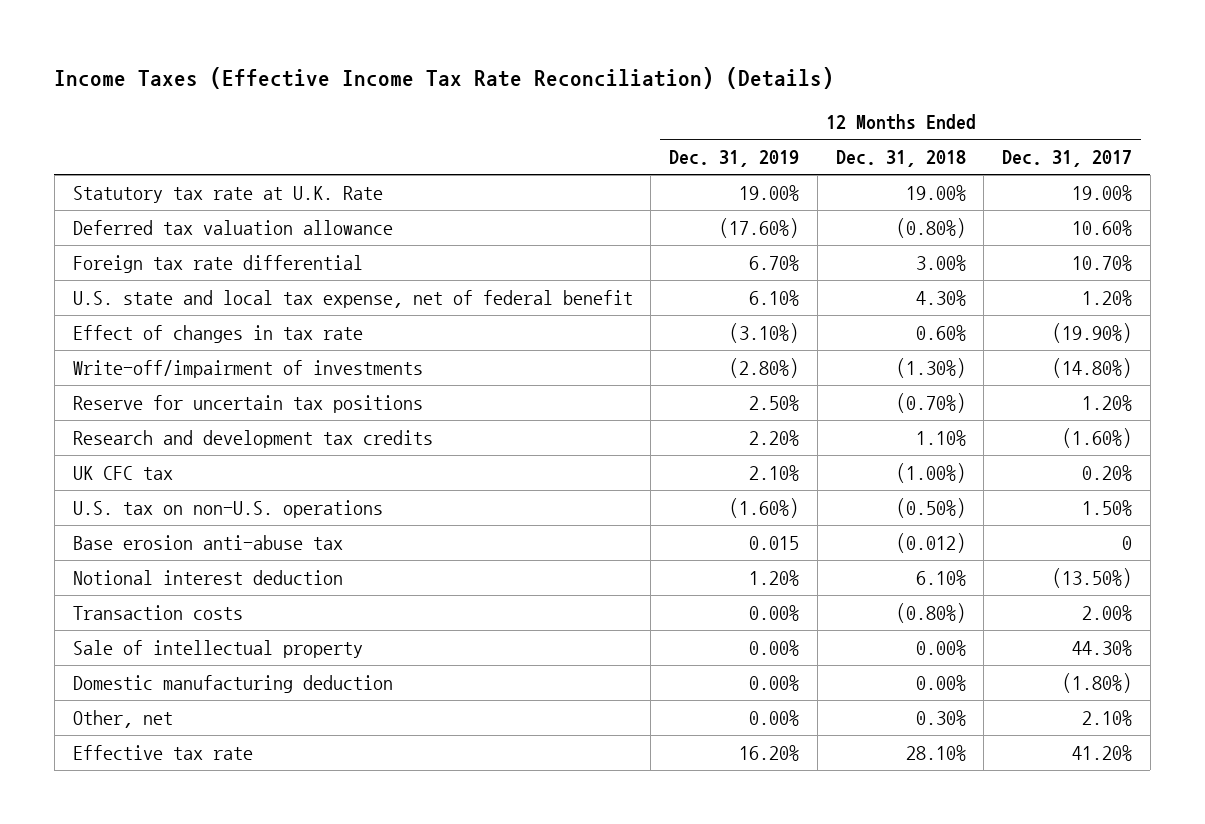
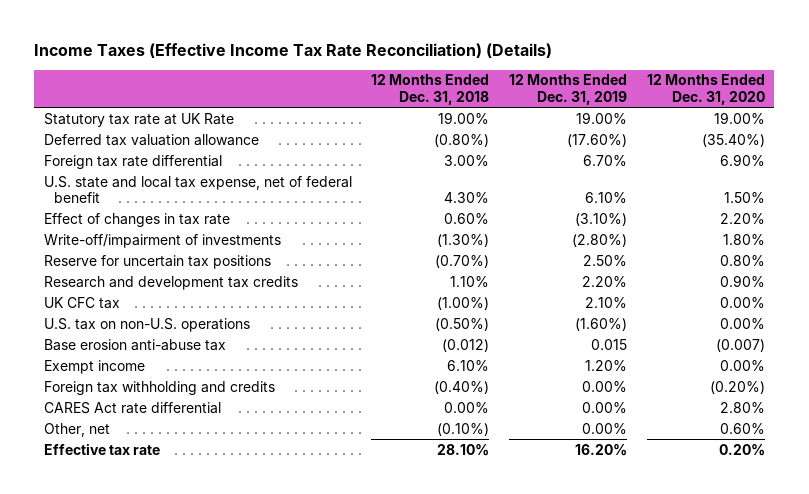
- | 12 Months Ended Dec. 31, 2019 | 12 Months Ended Dec. 31, 2018 | 12 Months Ended Dec. 31, 2017
+ | 12 Months Ended Dec. 31, 2018 | 12 Months Ended Dec. 31, 2019 | 12 Months Ended Dec. 31, 2020
- Statutory tax rate at U.K. Rate | 19.00% | 19.00% | 19.00%
+ Statutory tax rate at UK Rate | 19.00% | 19.00% | 19.00%
- Notional interest deduction | 1.20% | 6.10% | (13.50%)
- Transaction costs | 0.00% | (0.80%) | 2.00%
- Sale of intellectual property | 0.00% | 0.00% | 44.30%
- Domestic manufacturing deduction | 0.00% | 0.00% | (1.80%)
- Other, net | 0.00% | 0.30% | 2.10%
+ Exempt income | 6.10% | 1.20% | 0.00%
+ Foreign tax withholding and credits | (0.40%) | 0.00% | (0.20%)
+ CARES Act rate differential | 0.00% | 0.00% | 2.80%
+ Other, net | (0.10%) | 0.00% | 0.60%

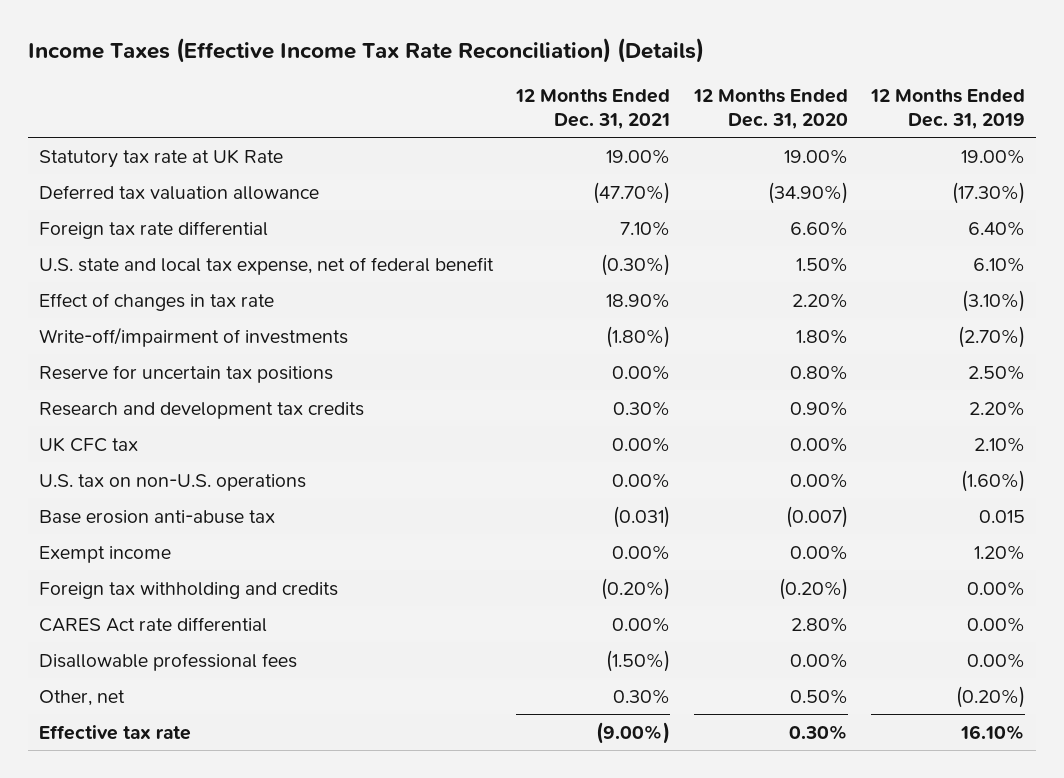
- | 12 Months Ended Dec. 31, 2018 | 12 Months Ended Dec. 31, 2019 | 12 Months Ended Dec. 31, 2020
+ | 12 Months Ended Dec. 31, 2021 | 12 Months Ended Dec. 31, 2020 | 12 Months Ended Dec. 31, 2019
- Deferred tax valuation allowance | (0.80%) | (17.60%) | (35.40%)
- Foreign tax rate differential | 3.00% | 6.70% | 6.90%
+ Deferred tax valuation allowance | (47.70%) | (34.90%) | (17.30%)
+ Foreign tax rate differential | 7.10% | 6.60% | 6.40%
- Write-off/impairment of investments | (1.30%) | (2.80%) | 1.80%
+ Write-off/impairment of investments | (1.80%) | 1.80% | (2.70%)
- Other, net | (0.10%) | 0.00% | 0.60%
- Effective tax rate | 28.10% | 16.20% | 0.20%
+ Disallowable professional fees | (1.50%) | 0.00% | 0.00%
+ Other, net | 0.30% | 0.50% | (0.20%)
+ Effective tax rate | (9.00%) | 0.30% | 16.10%

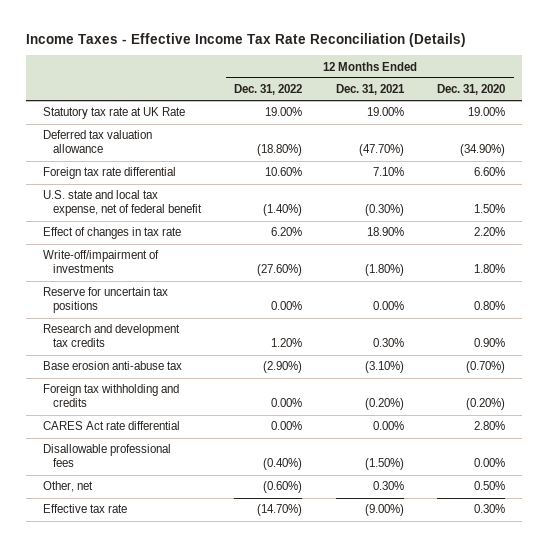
- Income Taxes (Effective Income Tax Rate Reconciliation) (Details)
+ Income Taxes - Effective Income Tax Rate Reconciliation (Details)
- | 12 Months Ended Dec. 31, 2021 | 12 Months Ended Dec. 31, 2020 | 12 Months Ended Dec. 31, 2019
+ | 12 Months Ended Dec. 31, 2022 | 12 Months Ended Dec. 31, 2021 | 12 Months Ended Dec. 31, 2020
- UK CFC tax | 0.00% | 0.00% | 2.10%
- U.S. tax on non-U.S. operations | 0.00% | 0.00% | (1.60%)
- Base erosion anti-abuse tax | (0.031) | (0.007) | 0.015
- Exempt income | 0.00% | 0.00% | 1.20%
+ Base erosion anti-abuse tax | (2.90%) | (3.10%) | (0.70%)

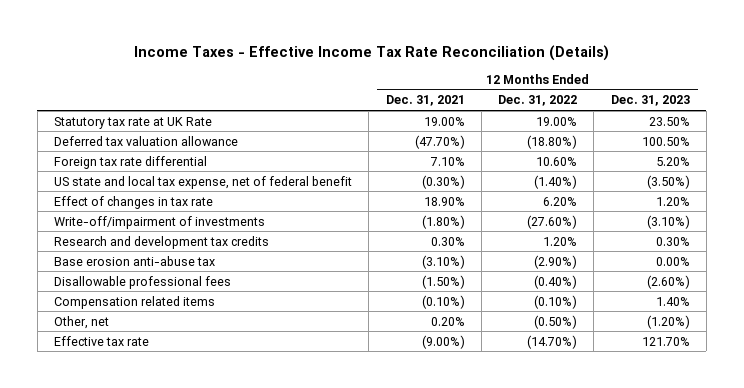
- | 12 Months Ended Dec. 31, 2022 | 12 Months Ended Dec. 31, 2021 | 12 Months Ended Dec. 31, 2020
+ | 12 Months Ended Dec. 31, 2021 | 12 Months Ended Dec. 31, 2022 | 12 Months Ended Dec. 31, 2023
- U.S. state and local tax expense, net of federal benefit | (1.40%) | (0.30%) | 1.50%
+ US state and local tax expense, net of federal benefit | (0.30%) | (1.40%) | (3.50%)
- Reserve for uncertain tax positions | 0.00% | 0.00% | 0.80%
- Foreign tax withholding and credits | 0.00% | (0.20%) | (0.20%)
- CARES Act rate differential | 0.00% | 0.00% | 2.80%
- Other, net | (0.60%) | 0.30% | 0.50%
+ Compensation related items | (0.10%) | (0.10%) | 1.40%
+ Other, net | 0.20% | (0.50%) | (1.20%)

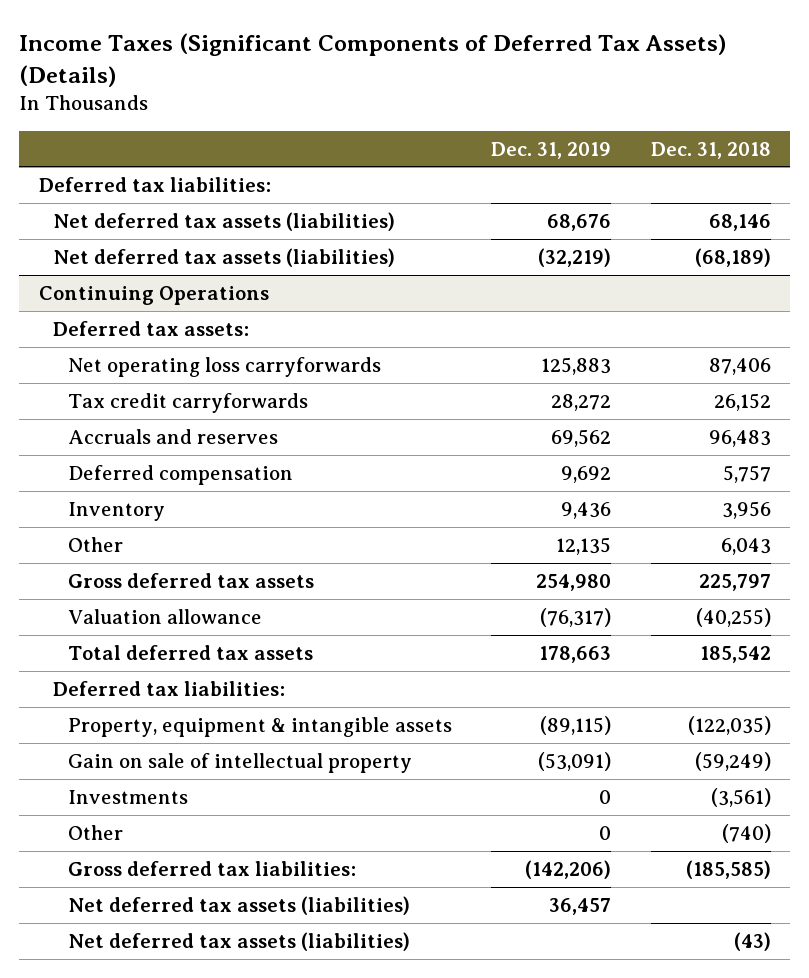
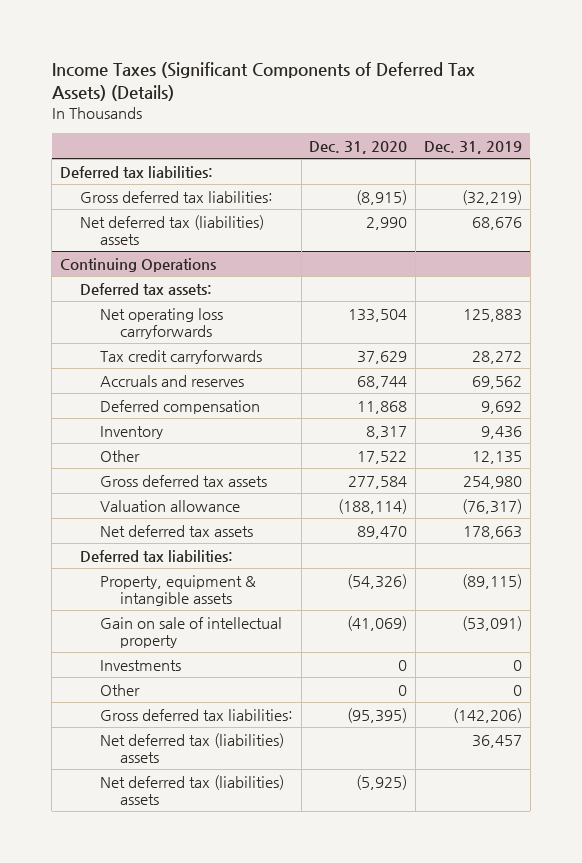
- | Dec. 31, 2019 | Dec. 31, 2018
+ | Dec. 31, 2020 | Dec. 31, 2019
- Net deferred tax assets (liabilities) | 68,676 | 68,146
- Net deferred tax assets (liabilities) | (32,219) | (68,189)
+ Gross deferred tax liabilities: | (8,915) | (32,219)
+ Net deferred tax (liabilities) assets | 2,990 | 68,676
@ Continuing Operations
- Total deferred tax assets | 178,663 | 185,542
+ Net deferred tax assets | 89,470 | 178,663
- Net deferred tax assets (liabilities) | 36,457 |
- Net deferred tax assets (liabilities) | | (43)
+ Net deferred tax (liabilities) assets | | 36,457
+ Net deferred tax (liabilities) assets | (5,925) |

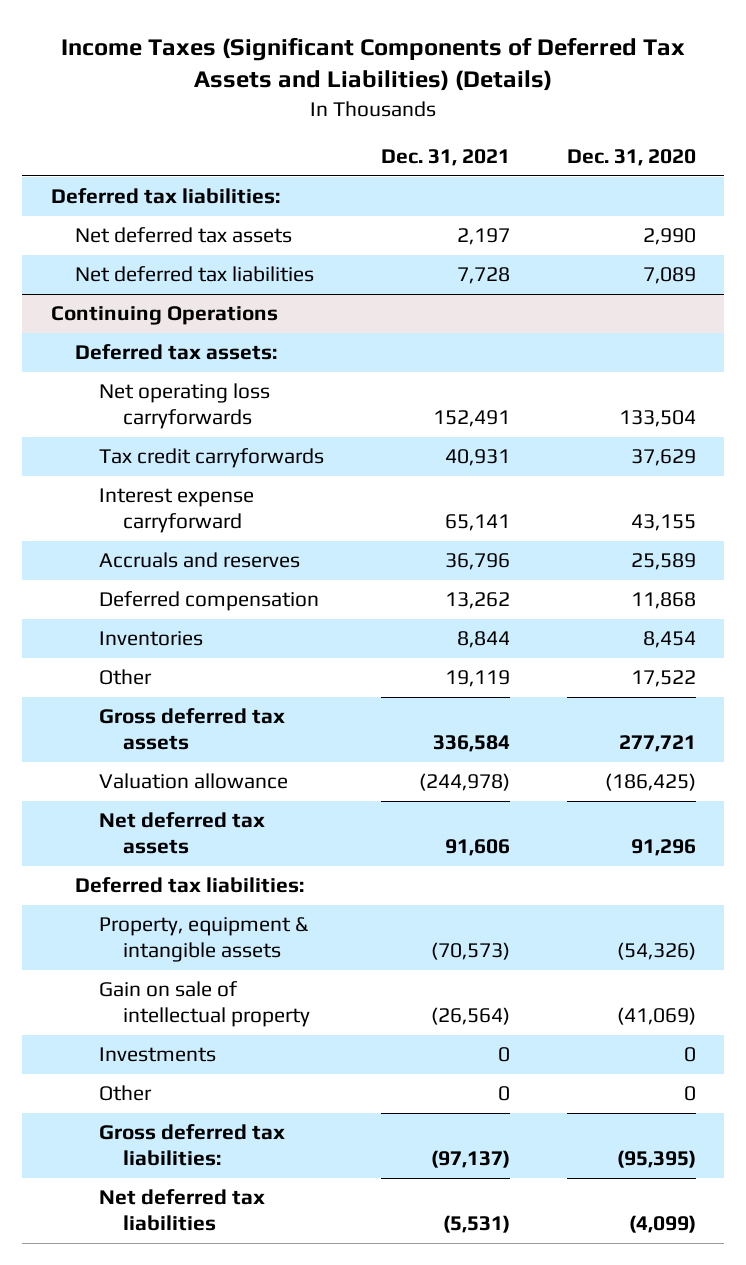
- Income Taxes (Significant Components of Deferred Tax Assets) (Details)
+ Income Taxes (Significant Components of Deferred Tax Assets and Liabilities) (Details)
- | Dec. 31, 2020 | Dec. 31, 2019
+ | Dec. 31, 2021 | Dec. 31, 2020
- Gross deferred tax liabilities: | (8,915) | (32,219)
- Net deferred tax (liabilities) assets | 2,990 | 68,676
+ Net deferred tax assets | 2,197 | 2,990
+ Net deferred tax liabilities | 7,728 | 7,089
@ Continuing Operations
- Accruals and reserves | 68,744 | 69,562
+ Interest expense carryforward | 65,141 | 43,155
+ Accruals and reserves | 36,796 | 25,589
- Inventory | 8,317 | 9,436
+ Inventories | 8,844 | 8,454
- Gross deferred tax assets | 277,584 | 254,980
- Valuation allowance | (188,114) | (76,317)
- Net deferred tax assets | 89,470 | 178,663
+ Gross deferred tax assets | 336,584 | 277,721
+ Valuation allowance | (244,978) | (186,425)
+ Net deferred tax assets | 91,606 | 91,296
- Net deferred tax (liabilities) assets | | 36,457
- Net deferred tax (liabilities) assets | (5,925) |
+ Net deferred tax liabilities | (5,531) | (4,099)

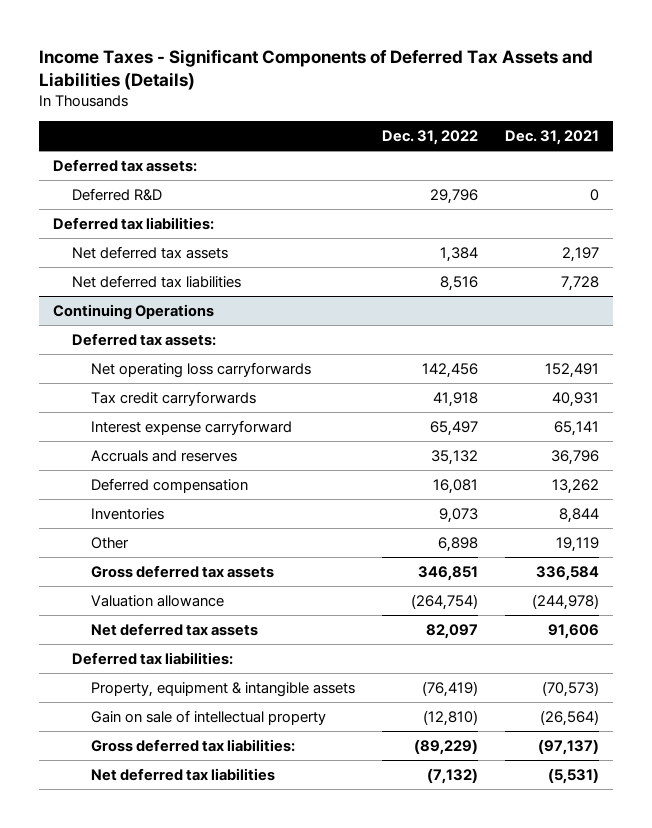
- Income Taxes (Significant Components of Deferred Tax Assets and Liabilities) (Details)
+ Income Taxes - Significant Components of Deferred Tax Assets and Liabilities (Details)
- | Dec. 31, 2021 | Dec. 31, 2020
+ | Dec. 31, 2022 | Dec. 31, 2021
+ Deferred tax assets:
+ Deferred R&D | 29,796 | 0
@ Continuing Operations
- Investments | 0 | 0
- Other | 0 | 0

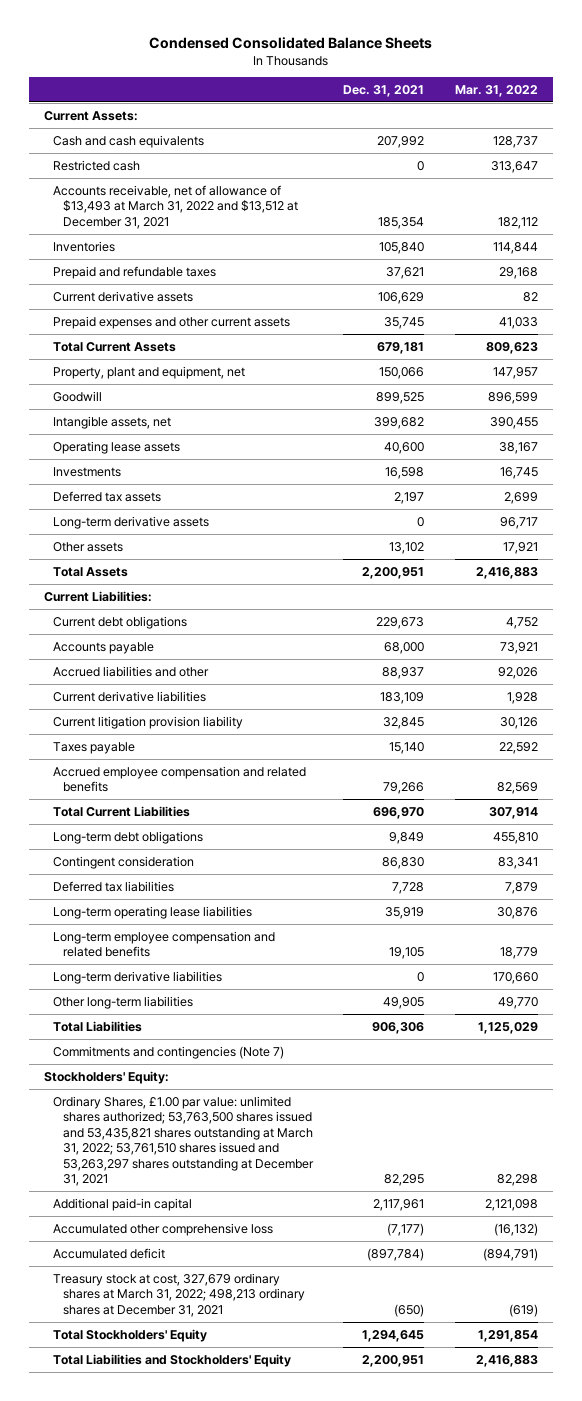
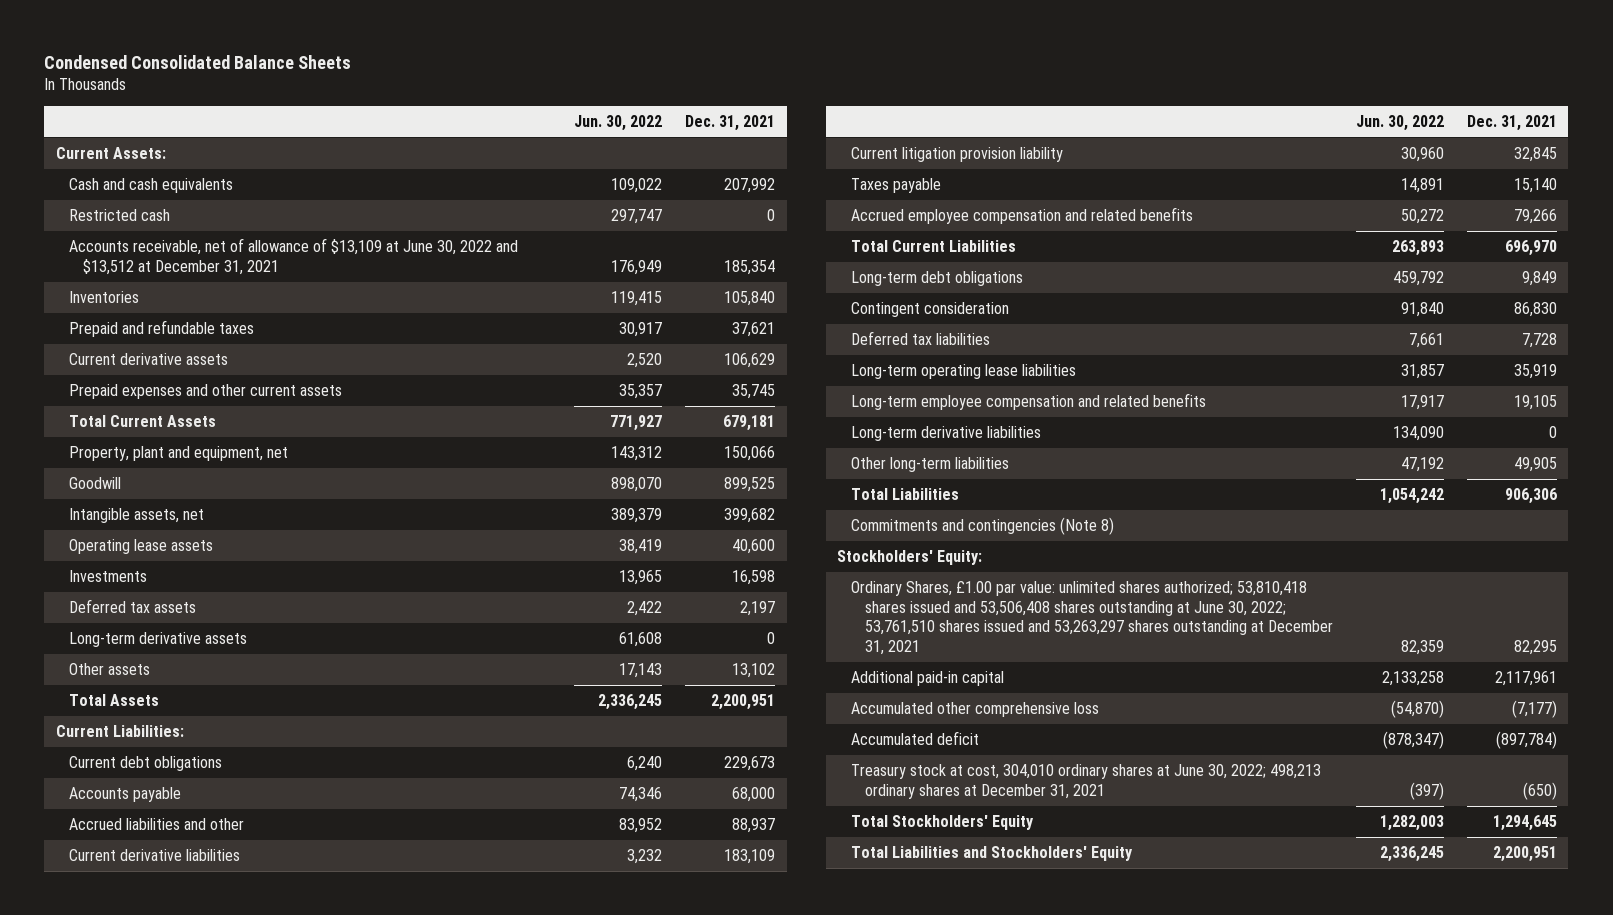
- | Dec. 31, 2021 | Mar. 31, 2022
+ | Jun. 30, 2022 | Dec. 31, 2021
- Accounts receivable, net of allowance of $13,493 at March 31, 2022 and $13,512 at December 31, 2021 | 185,354 | 182,112
+ Accounts receivable, net of allowance of $13,109 at June 30, 2022 and $13,512 at December 31, 2021 | 176,949 | 185,354
- Commitments and contingencies (Note 7)
+ Commitments and contingencies (Note 8)
- Ordinary Shares, £1.00 par value: unlimited shares authorized; 53,763,500 shares issued and 53,435,821 shares outstanding at March 31, 2022; 53,761,510 shares issued and 53,263,297 shares outstanding at December 31, 2021 | 82,295 | 82,298
+ Ordinary Shares, £1.00 par value: unlimited shares authorized; 53,810,418 shares issued and 53,506,408 shares outstanding at June 30, 2022; 53,761,510 shares issued and 53,263,297 shares outstanding at December 31, 2021 | 82,359 | 82,295
- Treasury stock at cost, 327,679 ordinary shares at March 31, 2022; 498,213 ordinary shares at December 31, 2021 | (650) | (619)
+ Treasury stock at cost, 304,010 ordinary shares at June 30, 2022; 498,213 ordinary shares at December 31, 2021 | (397) | (650)

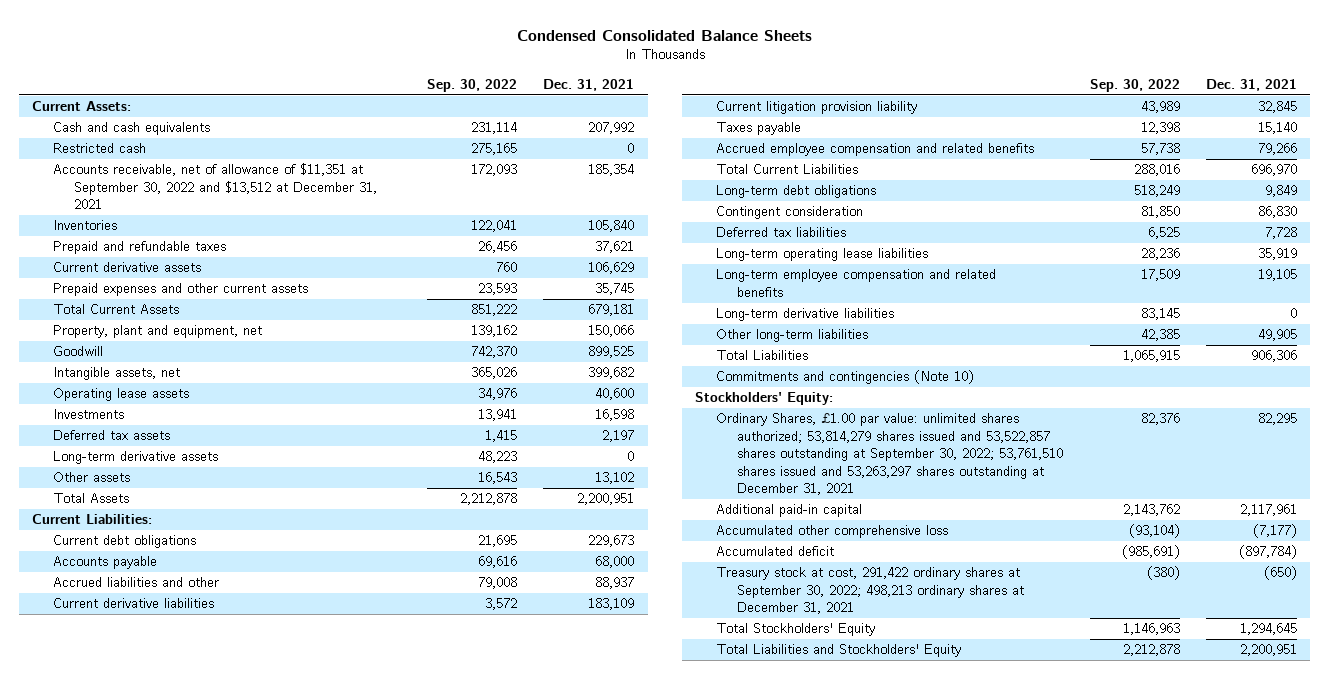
- | Jun. 30, 2022 | Dec. 31, 2021
+ | Sep. 30, 2022 | Dec. 31, 2021
- Accounts receivable, net of allowance of $13,109 at June 30, 2022 and $13,512 at December 31, 2021 | 176,949 | 185,354
+ Accounts receivable, net of allowance of $11,351 at September 30, 2022 and $13,512 at December 31, 2021 | 172,093 | 185,354
- Commitments and contingencies (Note 8)
+ Commitments and contingencies (Note 10)
- Ordinary Shares, £1.00 par value: unlimited shares authorized; 53,810,418 shares issued and 53,506,408 shares outstanding at June 30, 2022; 53,761,510 shares issued and 53,263,297 shares outstanding at December 31, 2021 | 82,359 | 82,295
+ Ordinary Shares, £1.00 par value: unlimited shares authorized; 53,814,279 shares issued and 53,522,857 shares outstanding at September 30, 2022; 53,761,510 shares issued and 53,263,297 shares outstanding at December 31, 2021 | 82,376 | 82,295
- Treasury stock at cost, 304,010 ordinary shares at June 30, 2022; 498,213 ordinary shares at December 31, 2021 | (397) | (650)
+ Treasury stock at cost, 291,422 ordinary shares at September 30, 2022; 498,213 ordinary shares at December 31, 2021 | (380) | (650)

